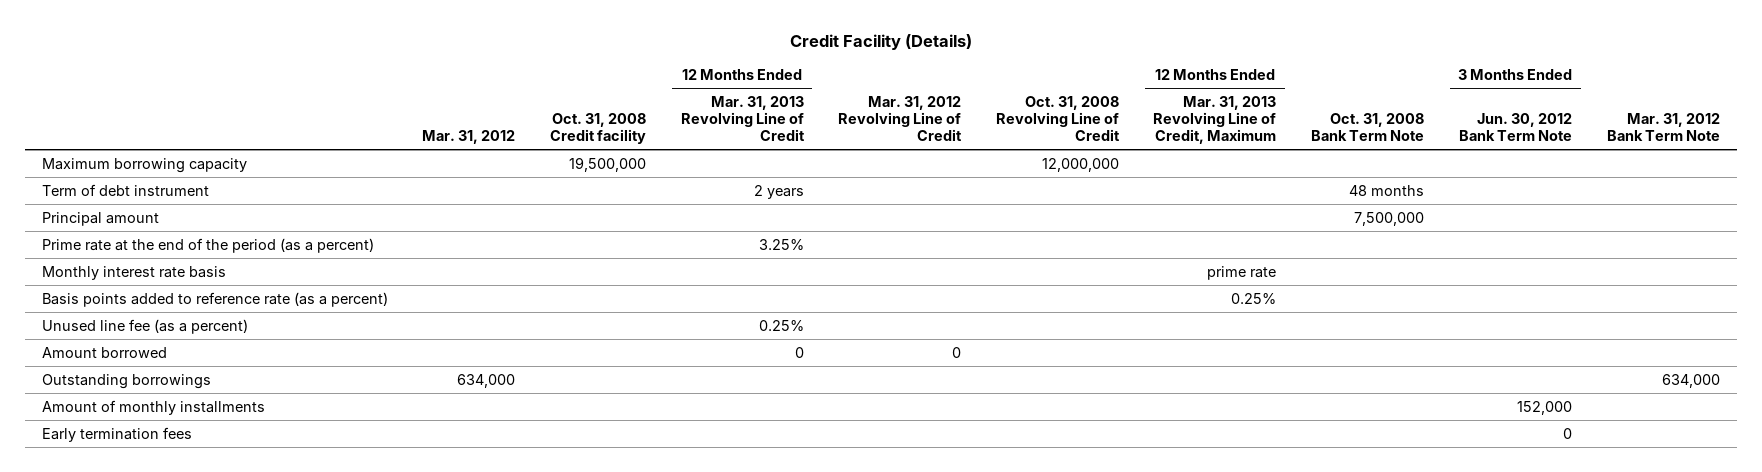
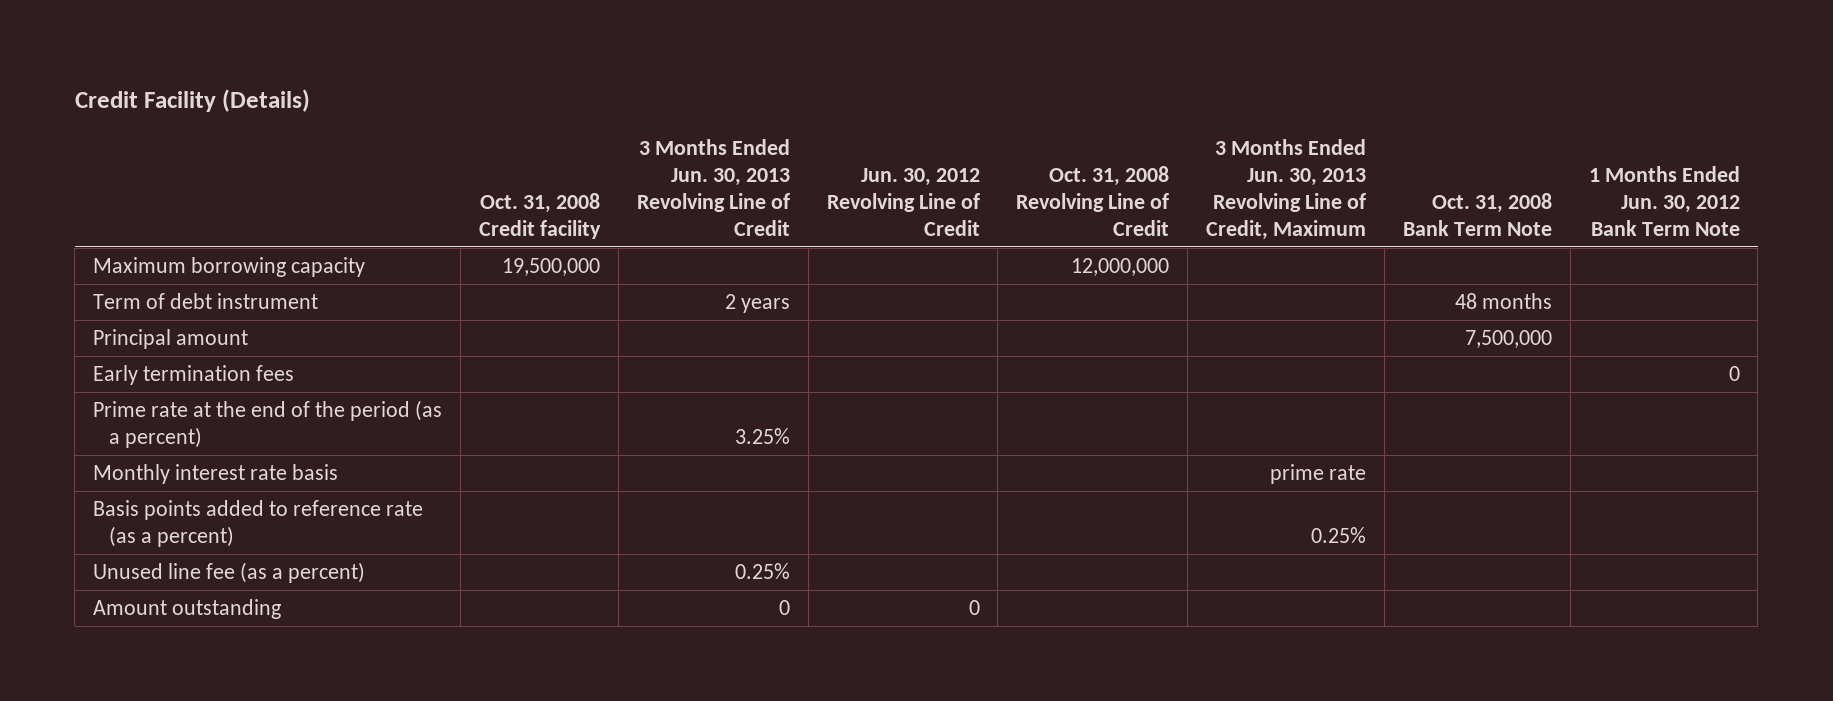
- | Mar. 31, 2012 | Oct. 31, 2008 Credit facility | 12 Months Ended Mar. 31, 2013 Revolving Line of Credit | Mar. 31, 2012 Revolving Line of Credit | Oct. 31, 2008 Revolving Line of Credit | 12 Months Ended Mar. 31, 2013 Revolving Line of Credit, Maximum | Oct. 31, 2008 Bank Term Note | 3 Months Ended Jun. 30, 2012 Bank Term Note | Mar. 31, 2012 Bank Term Note
+ | Oct. 31, 2008 Credit facility | 3 Months Ended Jun. 30, 2013 Revolving Line of Credit | Jun. 30, 2012 Revolving Line of Credit | Oct. 31, 2008 Revolving Line of Credit | 3 Months Ended Jun. 30, 2013 Revolving Line of Credit, Maximum | Oct. 31, 2008 Bank Term Note | 1 Months Ended Jun. 30, 2012 Bank Term Note
moved up: Early termination fees | | | | | | | 0
- Amount borrowed | | | 0 | 0 | | | | |
- Outstanding borrowings | 634,000 | | | | | | | | 634,000
- Amount of monthly installments | | | | | | | | 152,000 |
+ Amount outstanding | | 0 | 0 | | | |

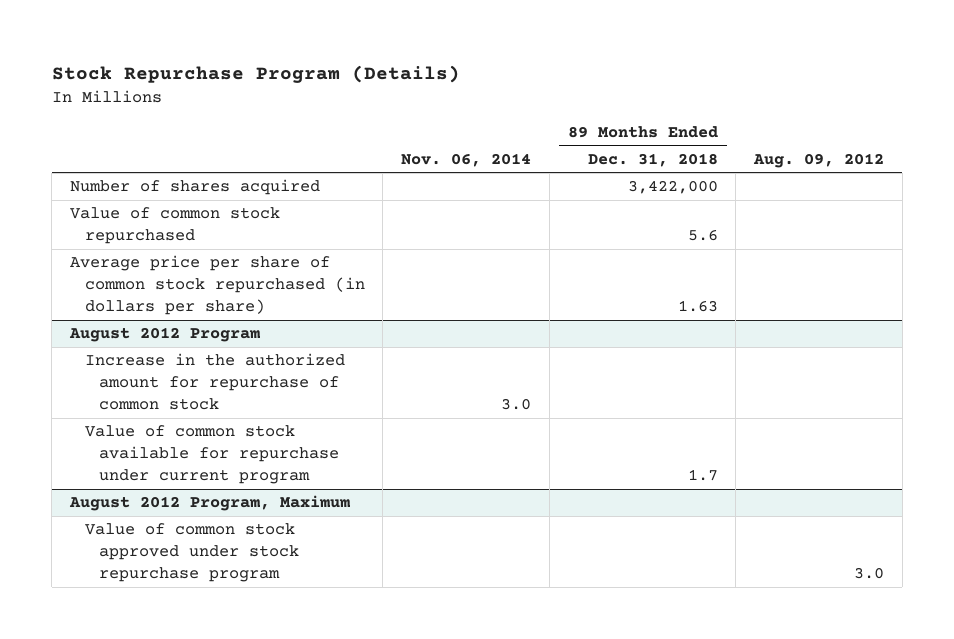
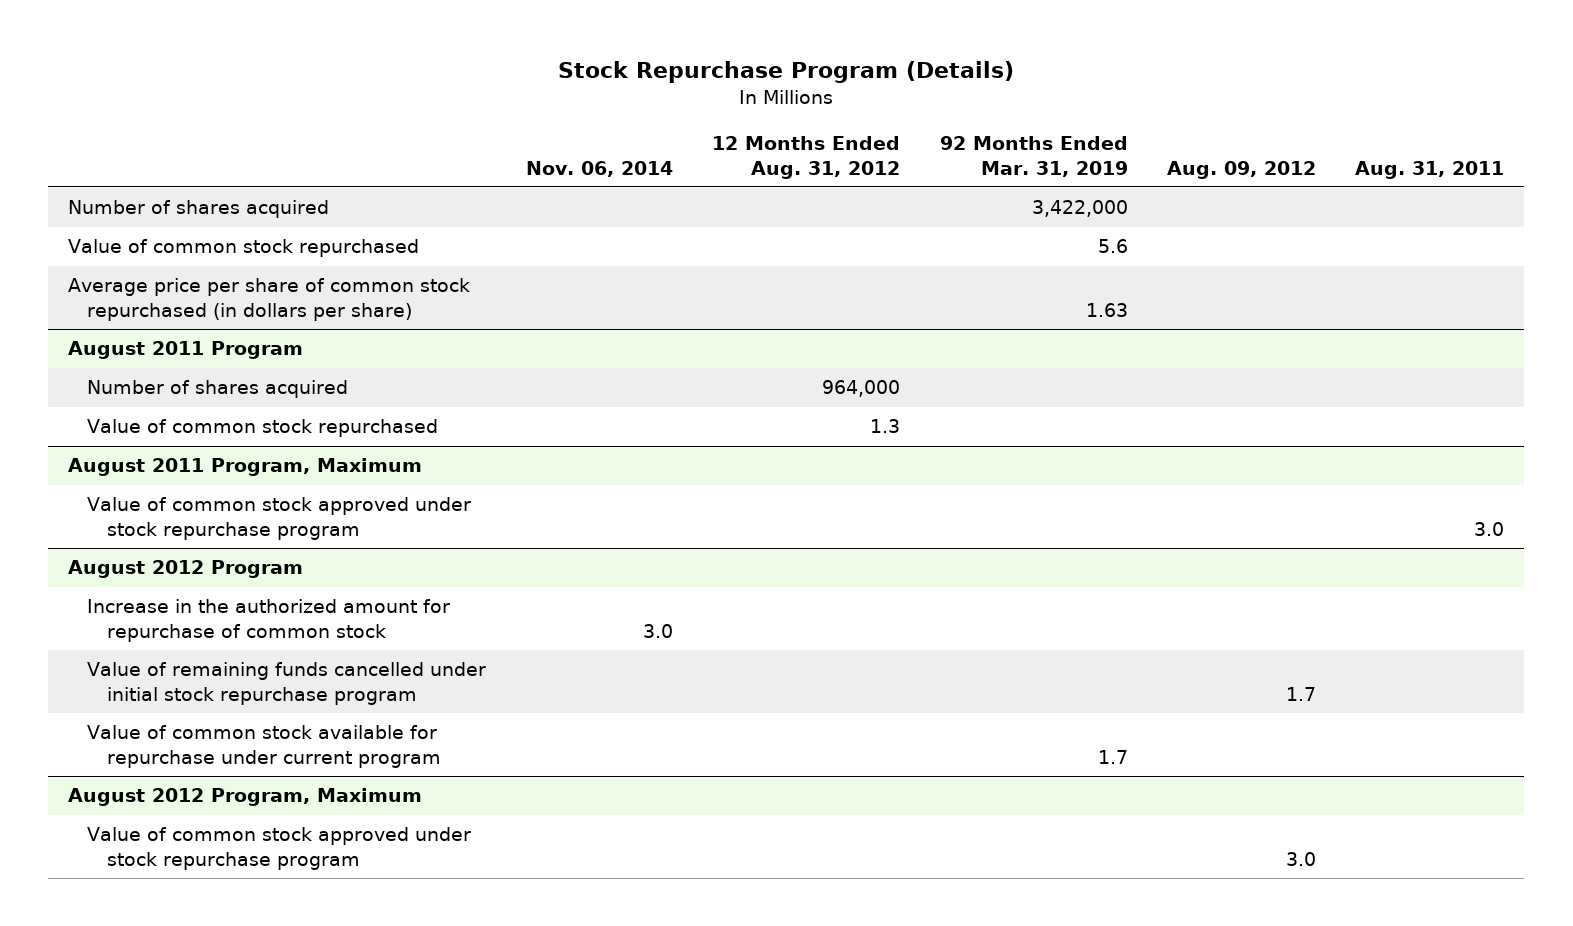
- | Nov. 06, 2014 | 89 Months Ended Dec. 31, 2018 | Aug. 09, 2012
+ | Nov. 06, 2014 | 12 Months Ended Aug. 31, 2012 | 92 Months Ended Mar. 31, 2019 | Aug. 09, 2012 | Aug. 31, 2011
+ August 2011 Program
+ Number of shares acquired | | 964,000 | | |
+ Value of common stock repurchased | | 1.3 | | |
+ August 2011 Program, Maximum
+ Value of common stock approved under stock repurchase program | | | | | 3.0
@ August 2012 Program
+ Value of remaining funds cancelled under initial stock repurchase program | | | | 1.7 |

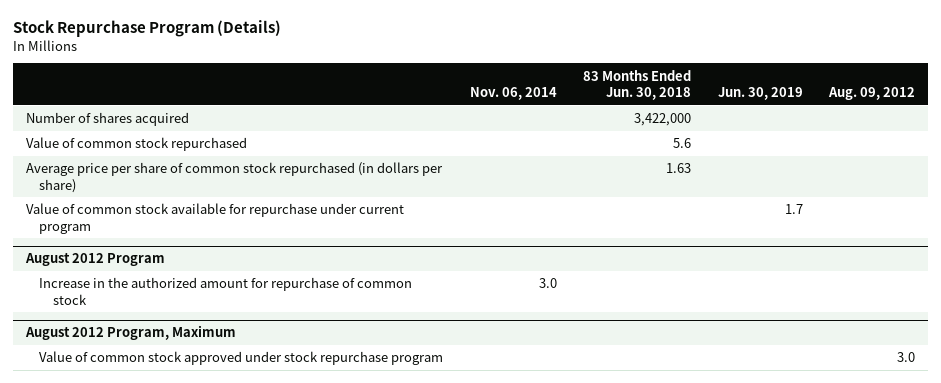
- | Nov. 06, 2014 | 12 Months Ended Aug. 31, 2012 | 92 Months Ended Mar. 31, 2019 | Aug. 09, 2012 | Aug. 31, 2011
+ | Nov. 06, 2014 | 83 Months Ended Jun. 30, 2018 | Jun. 30, 2019 | Aug. 09, 2012
- August 2011 Program
- Number of shares acquired | | 964,000 | | |
- Value of common stock repurchased | | 1.3 | | |
- August 2011 Program, Maximum
- Value of common stock approved under stock repurchase program | | | | | 3.0
+ Value of common stock available for repurchase under current program | | | 1.7 |
@ August 2012 Program
- Value of remaining funds cancelled under initial stock repurchase program | | | | 1.7 |
- Value of common stock available for repurchase under current program | | | 1.7 | |

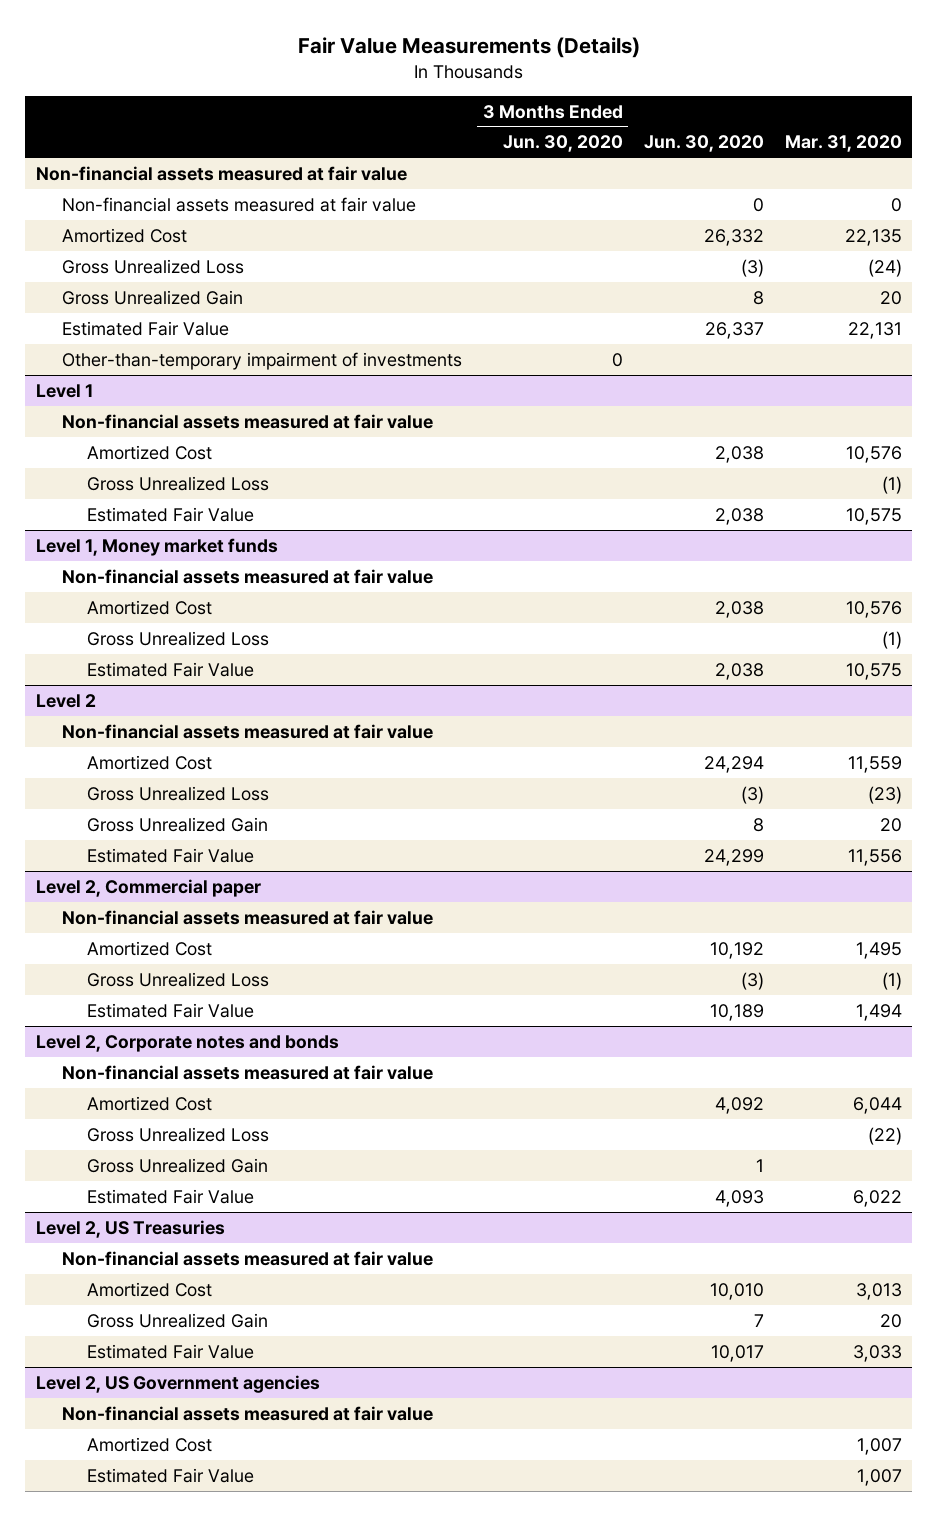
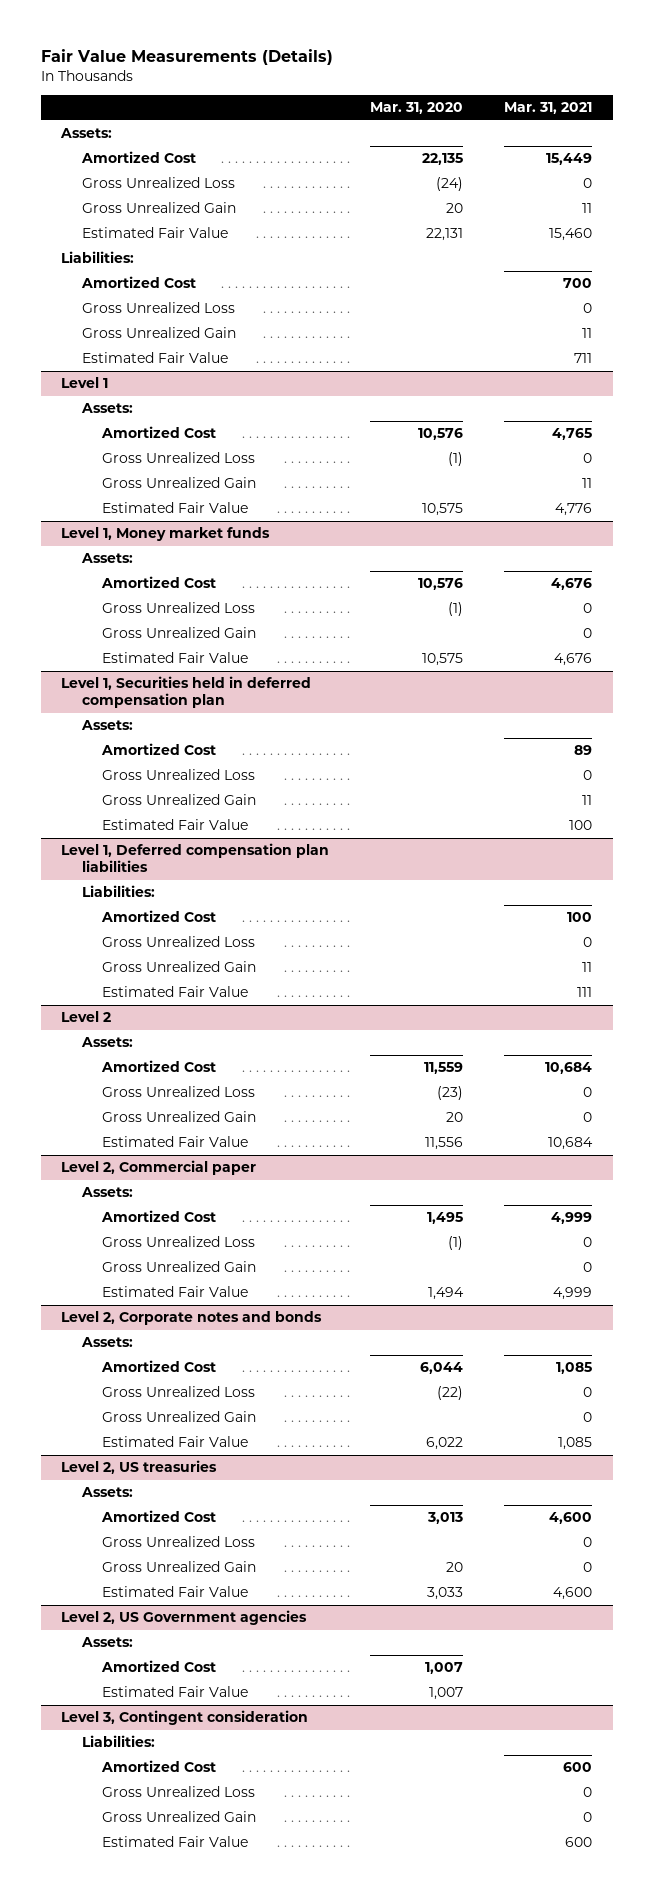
- | 3 Months Ended Jun. 30, 2020 | Jun. 30, 2020 | Mar. 31, 2020
+ | Mar. 31, 2020 | Mar. 31, 2021
- Non-financial assets measured at fair value
- Non-financial assets measured at fair value | | 0 | 0
+ Assets:
- Other-than-temporary impairment of investments | 0 | |
+ Liabilities:
+ Amortized Cost | | 700
+ Gross Unrealized Loss | | 0
+ Gross Unrealized Gain | | 11
+ Estimated Fair Value | | 711
@ Level 1
- Non-financial assets measured at fair value
+ Assets:
+ Gross Unrealized Gain | | 11
@ Level 1, Money market funds
- Non-financial assets measured at fair value
+ Assets:
+ Gross Unrealized Gain | | 0
+ Level 1, Securities held in deferred compensation plan
+ Assets:
+ Amortized Cost | | 89
+ Gross Unrealized Loss | | 0
+ Gross Unrealized Gain | | 11
+ Estimated Fair Value | | 100
+ Level 1, Deferred compensation plan liabilities
+ Liabilities:
+ Amortized Cost | | 100
+ Gross Unrealized Loss | | 0
+ Gross Unrealized Gain | | 11
+ Estimated Fair Value | | 111
@ Level 2
- Non-financial assets measured at fair value
+ Assets:
@ Level 2, Commercial paper
- Non-financial assets measured at fair value
+ Assets:
+ Gross Unrealized Gain | | 0
@ Level 2, Corporate notes and bonds
- Non-financial assets measured at fair value
+ Assets:
- Level 2, US Treasuries
- Non-financial assets measured at fair value
+ Level 2, US treasuries
+ Assets:
+ Gross Unrealized Loss | | 0
@ Level 2, US Government agencies
- Non-financial assets measured at fair value
+ Assets:
+ Level 3, Contingent consideration
+ Liabilities:
+ Amortized Cost | | 600
+ Gross Unrealized Loss | | 0
+ Gross Unrealized Gain | | 0
+ Estimated Fair Value | | 600

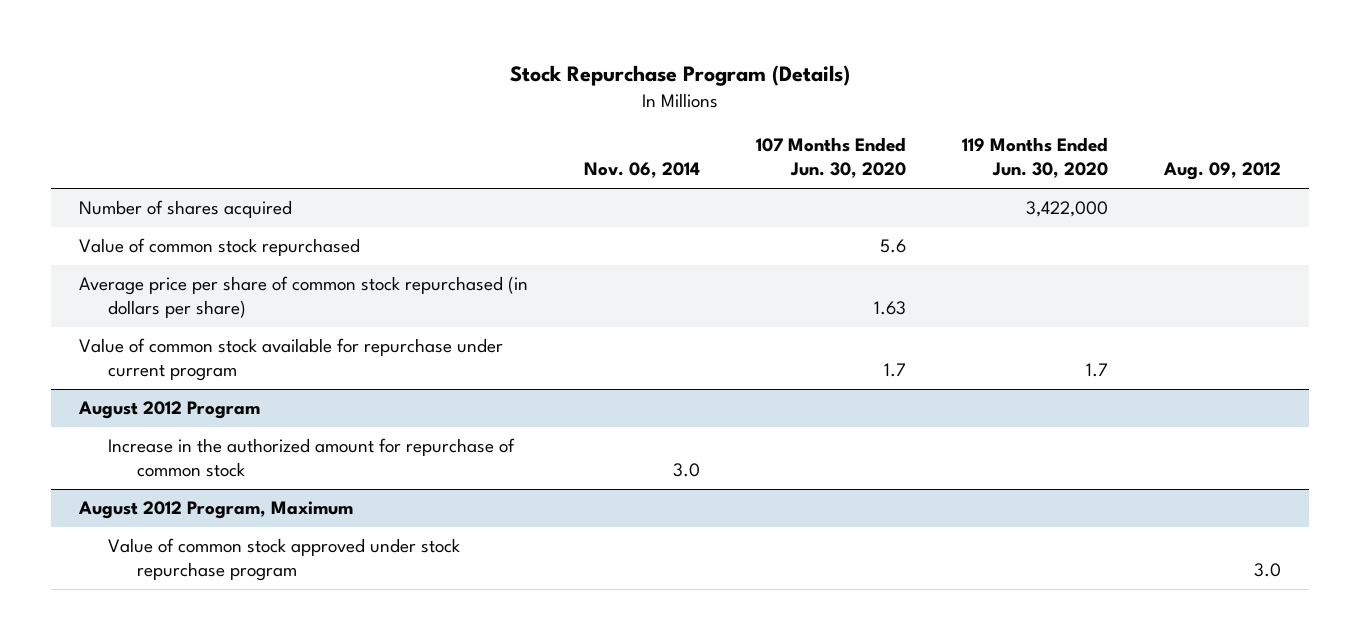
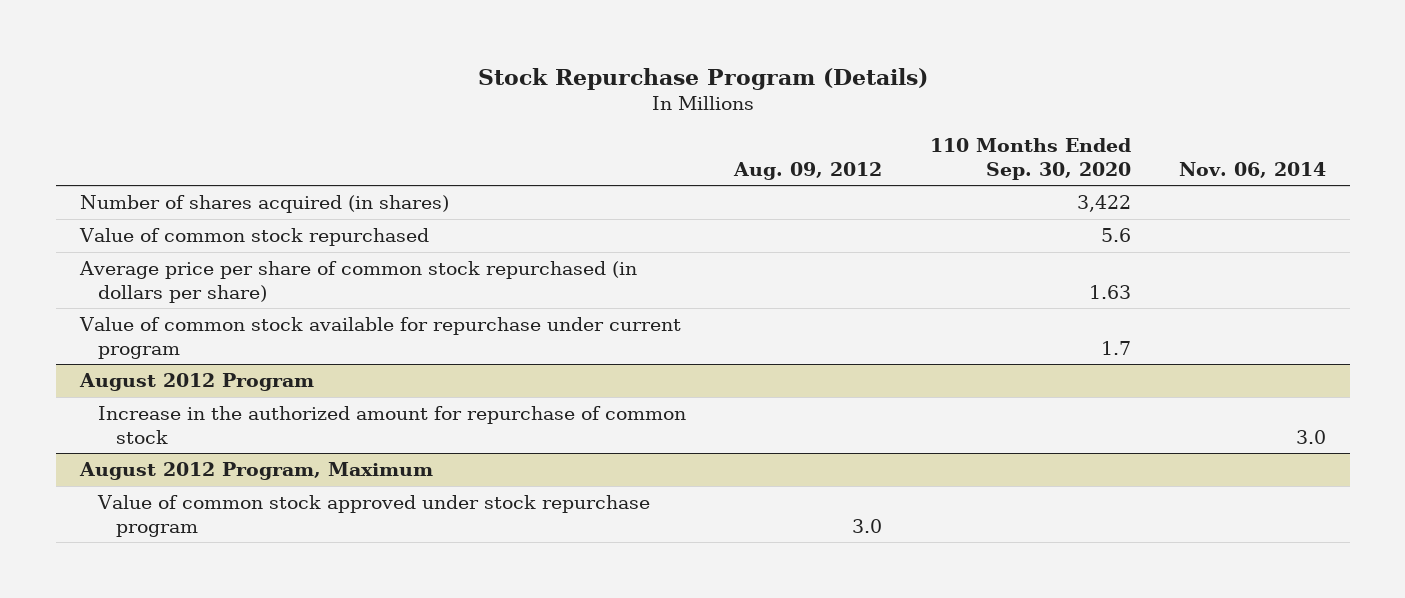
- | Nov. 06, 2014 | 107 Months Ended Jun. 30, 2020 | 119 Months Ended Jun. 30, 2020 | Aug. 09, 2012
+ | Aug. 09, 2012 | 110 Months Ended Sep. 30, 2020 | Nov. 06, 2014
- Number of shares acquired | | | 3,422,000 |
+ Number of shares acquired (in shares) | | 3,422 |

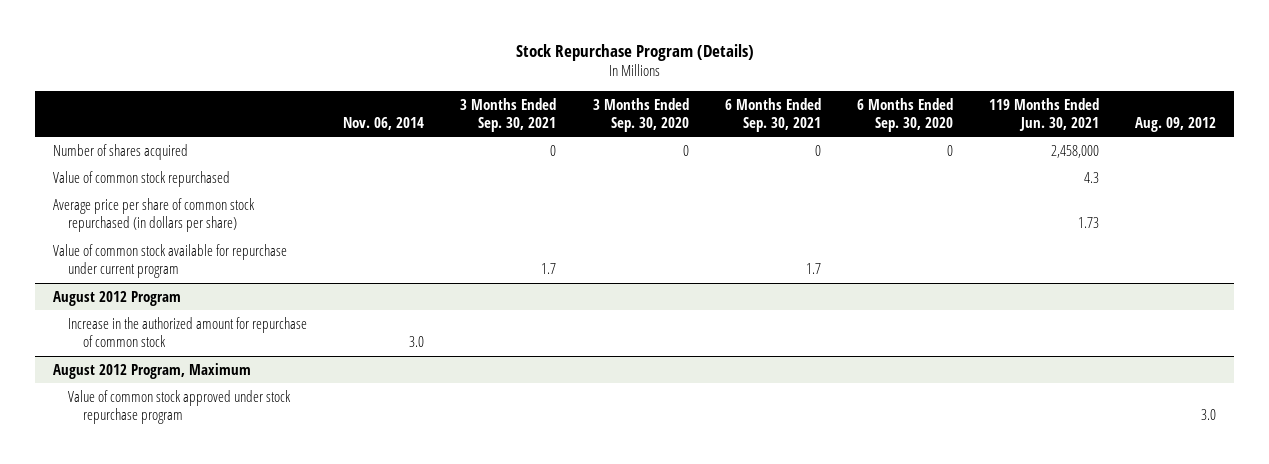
- | Aug. 09, 2012 | 110 Months Ended Sep. 30, 2020 | Nov. 06, 2014
+ | Nov. 06, 2014 | 3 Months Ended Sep. 30, 2021 | 3 Months Ended Sep. 30, 2020 | 6 Months Ended Sep. 30, 2021 | 6 Months Ended Sep. 30, 2020 | 119 Months Ended Jun. 30, 2021 | Aug. 09, 2012
- Number of shares acquired (in shares) | | 3,422 |
+ Number of shares acquired | | 0 | 0 | 0 | 0 | 2,458,000 |

